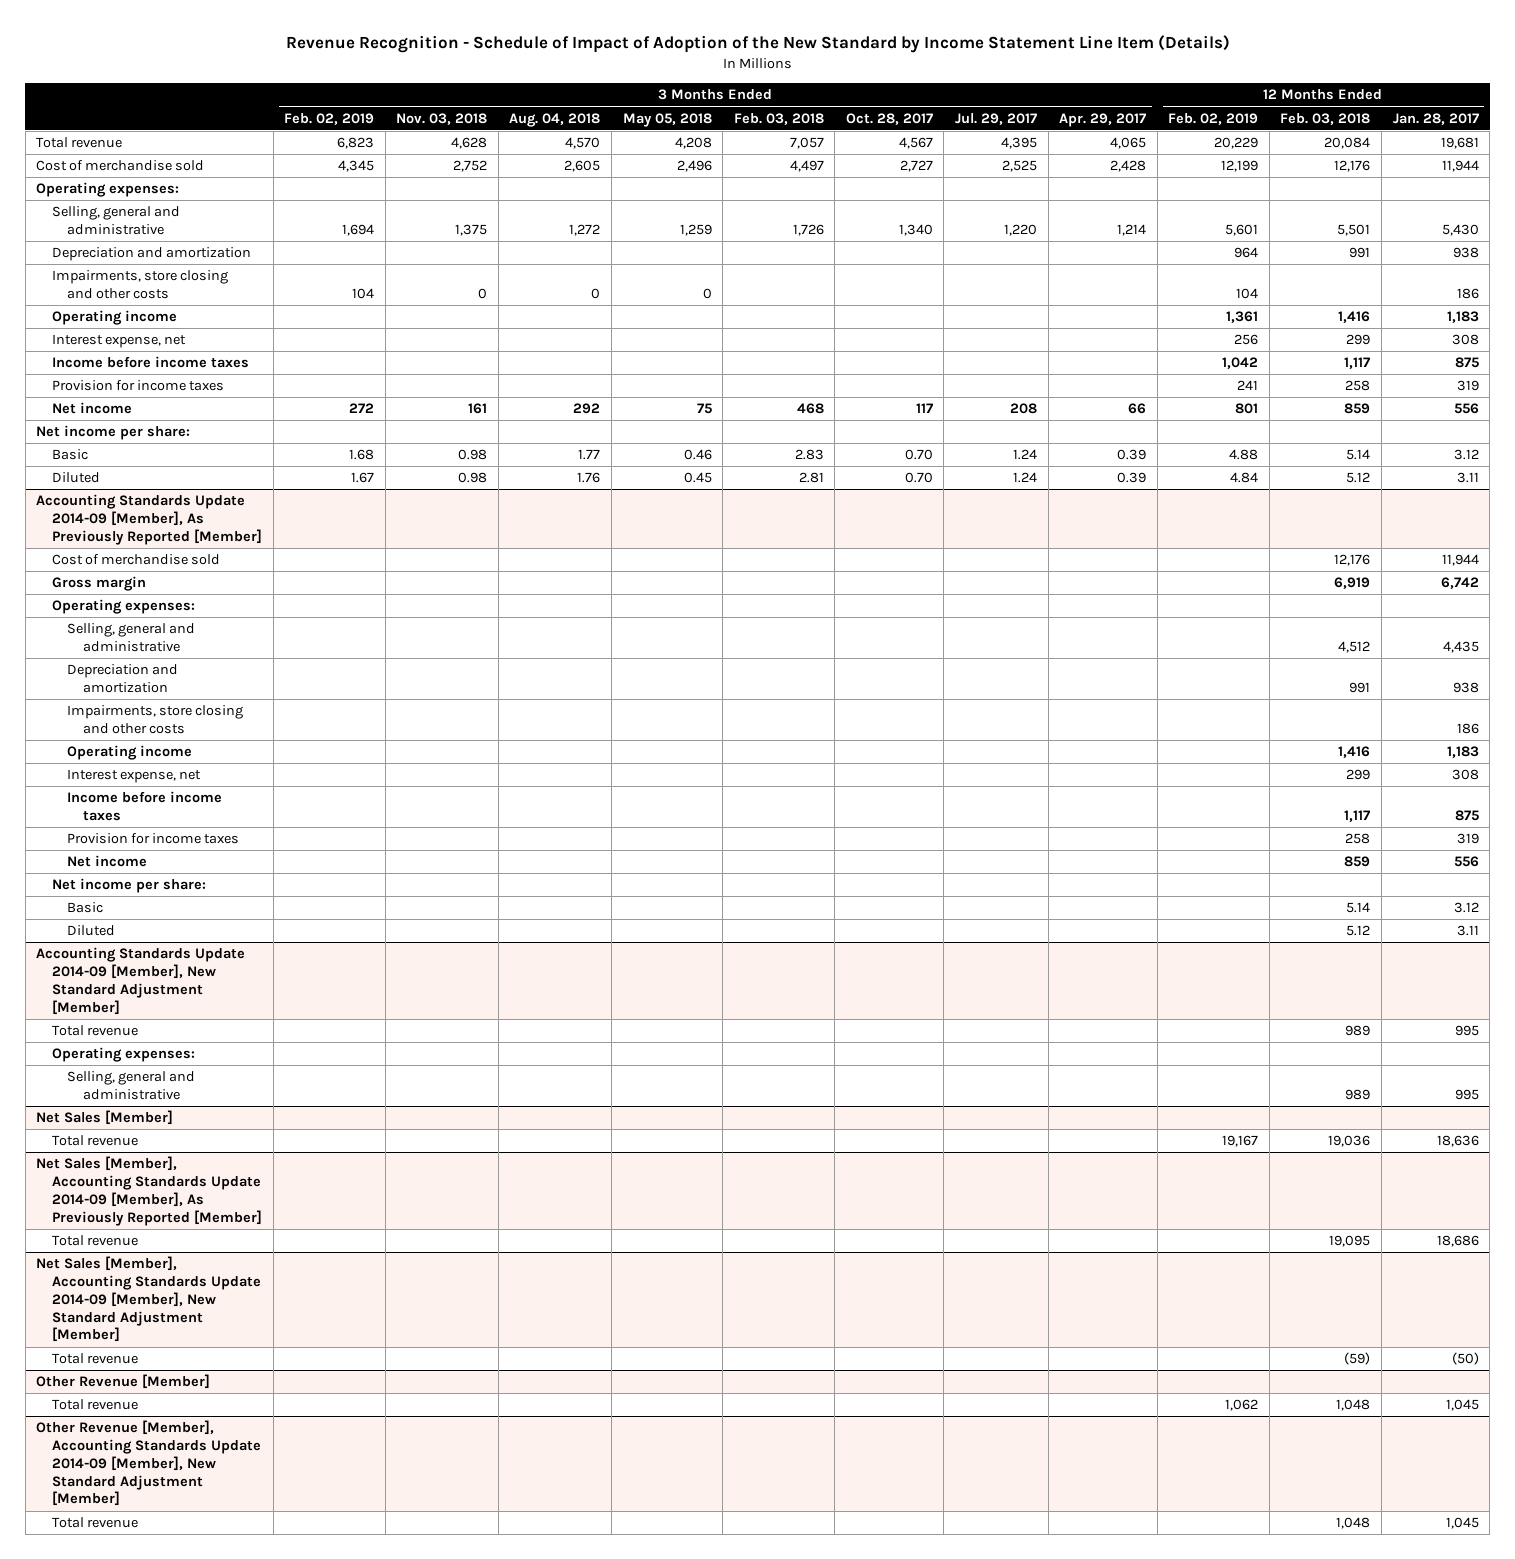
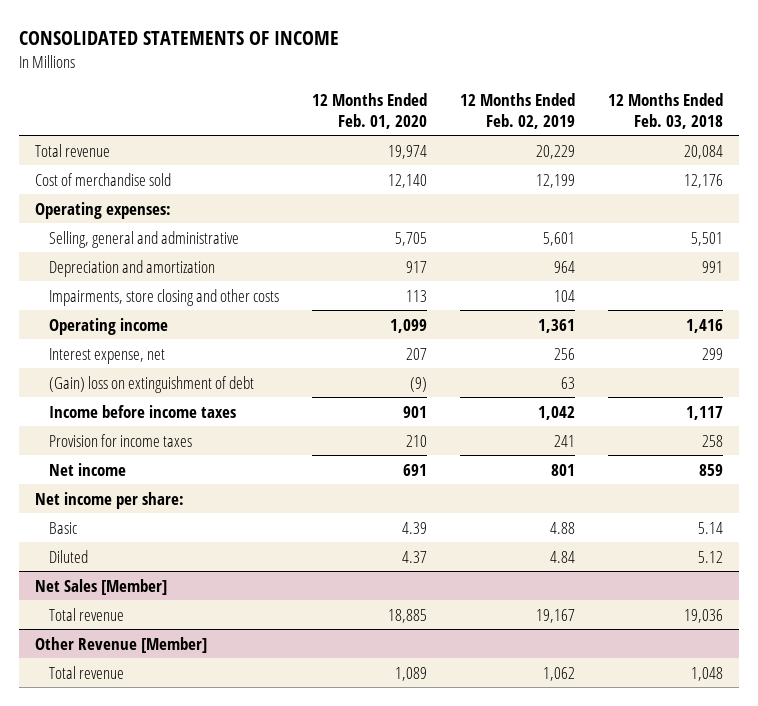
- Revenue Recognition - Schedule of Impact of Adoption of the New Standard by Income Statement Line Item (Details)
+ CONSOLIDATED STATEMENTS OF INCOME
- | 3 Months Ended Feb. 02, 2019 | 3 Months Ended Nov. 03, 2018 | 3 Months Ended Aug. 04, 2018 | 3 Months Ended May 05, 2018 | 3 Months Ended Feb. 03, 2018 | 3 Months Ended Oct. 28, 2017 | 3 Months Ended Jul. 29, 2017 | 3 Months Ended Apr. 29, 2017 | 12 Months Ended Feb. 02, 2019 | 12 Months Ended Feb. 03, 2018 | 12 Months Ended Jan. 28, 2017
+ | 12 Months Ended Feb. 01, 2020 | 12 Months Ended Feb. 02, 2019 | 12 Months Ended Feb. 03, 2018
+ (Gain) loss on extinguishment of debt | (9) | 63 |
- Accounting Standards Update 2014-09 [Member], As Previously Reported [Member]
- Cost of merchandise sold | | | | | | | | | | 12,176 | 11,944
- Gross margin | | | | | | | | | | 6,919 | 6,742
- Operating expenses:
- Selling, general and administrative | | | | | | | | | | 4,512 | 4,435
- Depreciation and amortization | | | | | | | | | | 991 | 938
- Impairments, store closing and other costs | | | | | | | | | | | 186
- Operating income | | | | | | | | | | 1,416 | 1,183
- Interest expense, net | | | | | | | | | | 299 | 308
- Income before income taxes | | | | | | | | | | 1,117 | 875
- Provision for income taxes | | | | | | | | | | 258 | 319
- Net income | | | | | | | | | | 859 | 556
- Net income per share:
- Basic | | | | | | | | | | 5.14 | 3.12
- Diluted | | | | | | | | | | 5.12 | 3.11
- Accounting Standards Update 2014-09 [Member], New Standard Adjustment [Member]
- Total revenue | | | | | | | | | | 989 | 995
- Operating expenses:
- Selling, general and administrative | | | | | | | | | | 989 | 995
- Net Sales [Member], Accounting Standards Update 2014-09 [Member], As Previously Reported [Member]
- Total revenue | | | | | | | | | | 19,095 | 18,686
- Net Sales [Member], Accounting Standards Update 2014-09 [Member], New Standard Adjustment [Member]
- Total revenue | | | | | | | | | | (59) | (50)
- Other Revenue [Member], Accounting Standards Update 2014-09 [Member], New Standard Adjustment [Member]
- Total revenue | | | | | | | | | | 1,048 | 1,045

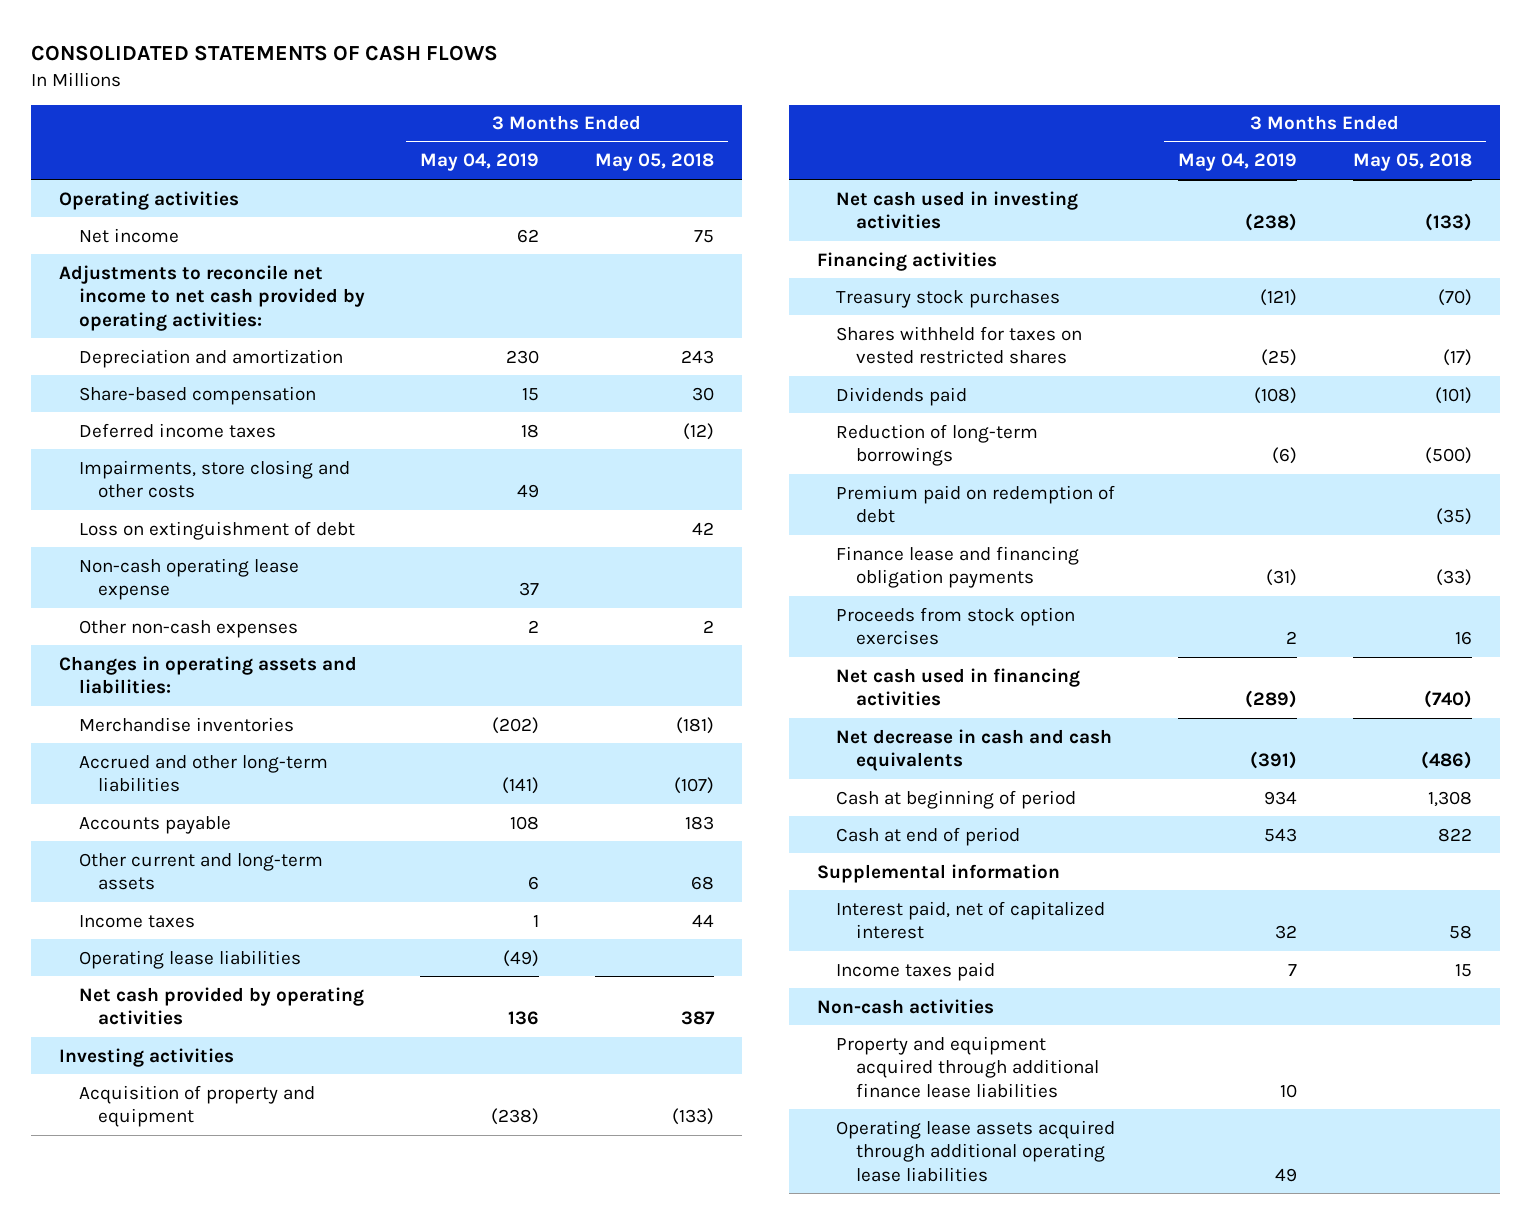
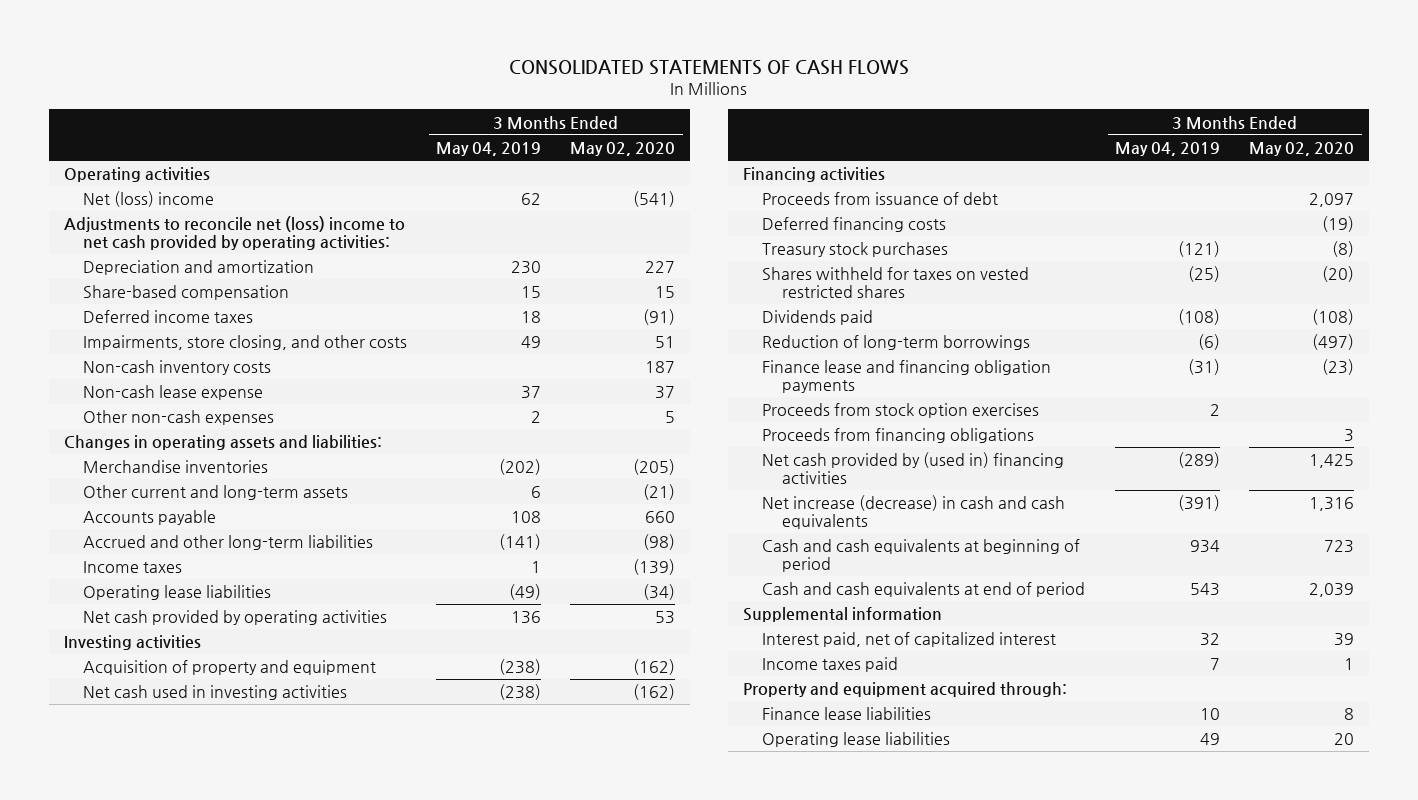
- | 3 Months Ended May 04, 2019 | 3 Months Ended May 05, 2018
+ | 3 Months Ended May 04, 2019 | 3 Months Ended May 02, 2020
- Net income | 62 | 75
- Adjustments to reconcile net income to net cash provided by operating activities:
+ Net (loss) income | 62 | (541)
+ Adjustments to reconcile net (loss) income to net cash provided by operating activities:
- Impairments, store closing and other costs | 49 |
- Loss on extinguishment of debt | | 42
- Non-cash operating lease expense | 37 |
+ Impairments, store closing, and other costs | 49 | 51
+ Non-cash inventory costs | | 187
+ Non-cash lease expense | 37 | 37
moved down: Accounts payable | 108 | 660
moved down: Accrued and other long-term liabilities | (141) | (98)
+ Proceeds from issuance of debt | | 2,097
+ Deferred financing costs | | (19)
- Premium paid on redemption of debt | | (35)
- Net cash used in financing activities | (289) | (740)
- Net decrease in cash and cash equivalents | (391) | (486)
- Cash at beginning of period | 934 | 1,308
- Cash at end of period | 543 | 822
+ Proceeds from financing obligations | | 3
+ Net cash provided by (used in) financing activities | (289) | 1,425
+ Net increase (decrease) in cash and cash equivalents | (391) | 1,316
+ Cash and cash equivalents at beginning of period | 934 | 723
+ Cash and cash equivalents at end of period | 543 | 2,039
- Non-cash activities
- Property and equipment acquired through additional finance lease liabilities | 10 |
- Operating lease assets acquired through additional operating lease liabilities | 49 |
+ Property and equipment acquired through:
+ Finance lease liabilities | 10 | 8
+ Operating lease liabilities | 49 | 20

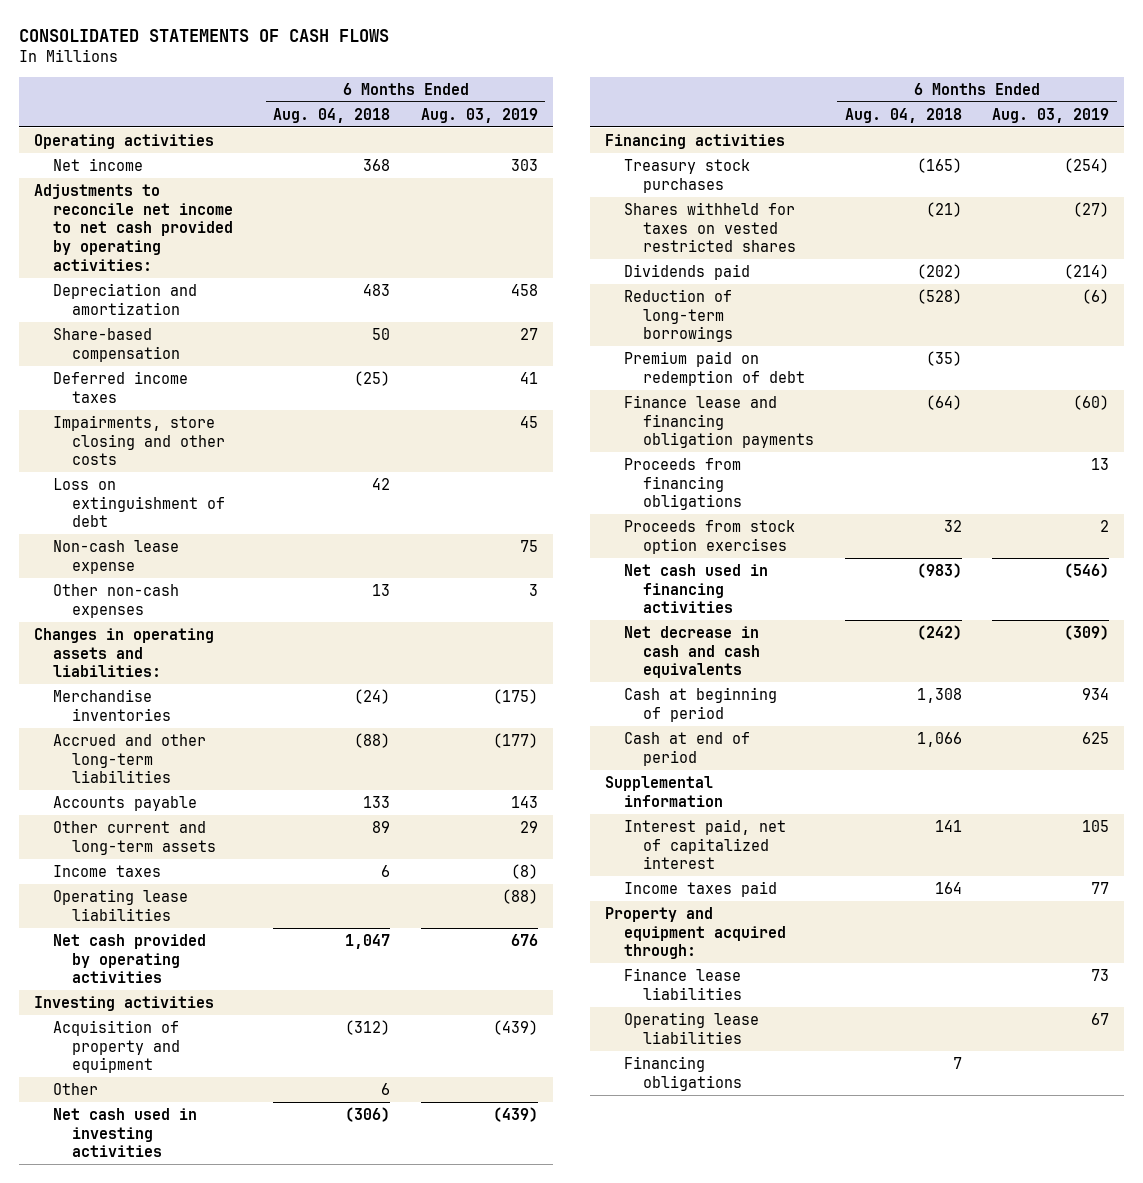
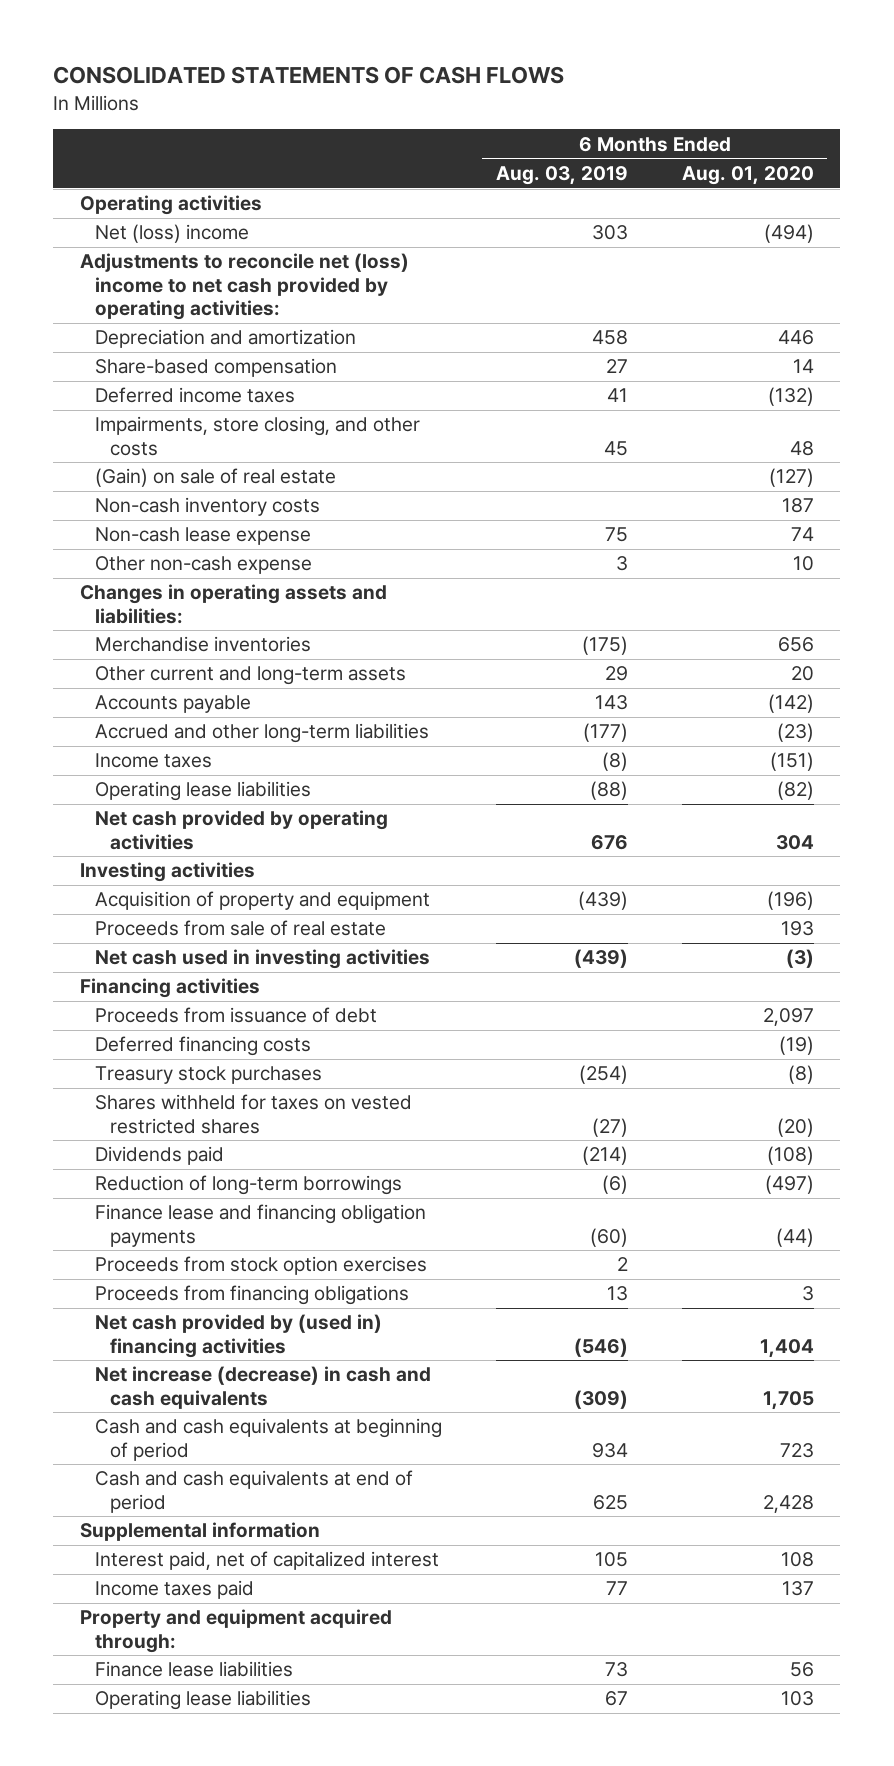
- | 6 Months Ended Aug. 04, 2018 | 6 Months Ended Aug. 03, 2019
+ | 6 Months Ended Aug. 03, 2019 | 6 Months Ended Aug. 01, 2020
- Net income | 368 | 303
- Adjustments to reconcile net income to net cash provided by operating activities:
+ Net (loss) income | 303 | (494)
+ Adjustments to reconcile net (loss) income to net cash provided by operating activities:
- Impairments, store closing and other costs | | 45
- Loss on extinguishment of debt | 42 |
+ Impairments, store closing, and other costs | 45 | 48
+ (Gain) on sale of real estate | | (127)
+ Non-cash inventory costs | | 187
- Other non-cash expenses | 13 | 3
+ Other non-cash expense | 3 | 10
moved down: Accounts payable | 143 | (142)
moved down: Accrued and other long-term liabilities | (177) | (23)
- Other | 6 |
+ Proceeds from sale of real estate | | 193
+ Proceeds from issuance of debt | | 2,097
+ Deferred financing costs | | (19)
- Premium paid on redemption of debt | (35) |
- Net cash used in financing activities | (983) | (546)
- Net decrease in cash and cash equivalents | (242) | (309)
- Cash at beginning of period | 1,308 | 934
- Cash at end of period | 1,066 | 625
moved down: Proceeds from financing obligations | 13 | 3
+ Net cash provided by (used in) financing activities | (546) | 1,404
+ Net increase (decrease) in cash and cash equivalents | (309) | 1,705
+ Cash and cash equivalents at beginning of period | 934 | 723
+ Cash and cash equivalents at end of period | 625 | 2,428
- Financing obligations | 7 |

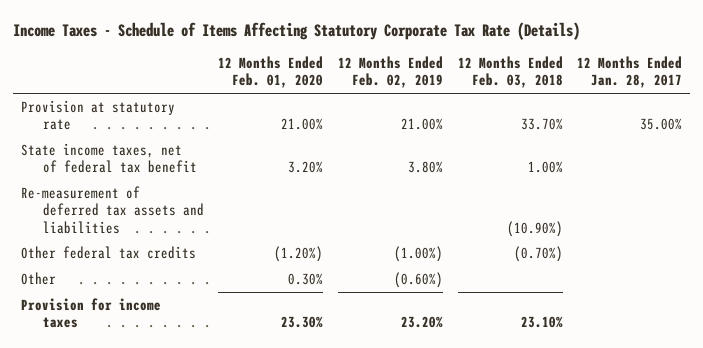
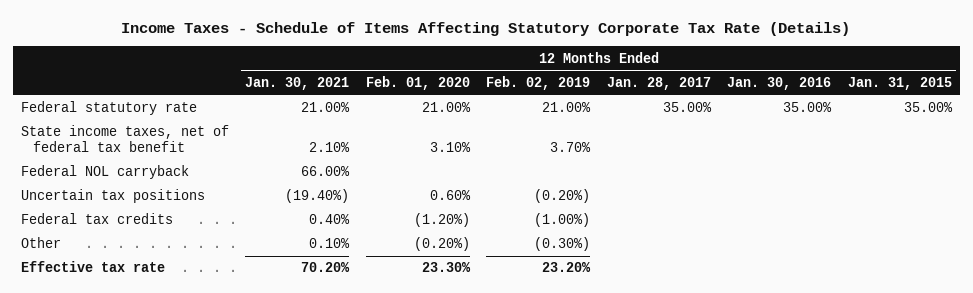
- | 12 Months Ended Feb. 01, 2020 | 12 Months Ended Feb. 02, 2019 | 12 Months Ended Feb. 03, 2018 | 12 Months Ended Jan. 28, 2017
+ | 12 Months Ended Jan. 30, 2021 | 12 Months Ended Feb. 01, 2020 | 12 Months Ended Feb. 02, 2019 | 12 Months Ended Jan. 28, 2017 | 12 Months Ended Jan. 30, 2016 | 12 Months Ended Jan. 31, 2015
- Provision at statutory rate | 21.00% | 21.00% | 33.70% | 35.00%
- State income taxes, net of federal tax benefit | 3.20% | 3.80% | 1.00% |
- Re-measurement of deferred tax assets and liabilities | | | (10.90%) |
- Other federal tax credits | (1.20%) | (1.00%) | (0.70%) |
- Other | 0.30% | (0.60%) | |
- Provision for income taxes | 23.30% | 23.20% | 23.10% |
+ Federal statutory rate | 21.00% | 21.00% | 21.00% | 35.00% | 35.00% | 35.00%
+ State income taxes, net of federal tax benefit | 2.10% | 3.10% | 3.70% | | |
+ Federal NOL carryback | 66.00% | | | | |
+ Uncertain tax positions | (19.40%) | 0.60% | (0.20%) | | |
+ Federal tax credits | 0.40% | (1.20%) | (1.00%) | | |
+ Other | 0.10% | (0.20%) | (0.30%) | | |
+ Effective tax rate | 70.20% | 23.30% | 23.20% | | |

